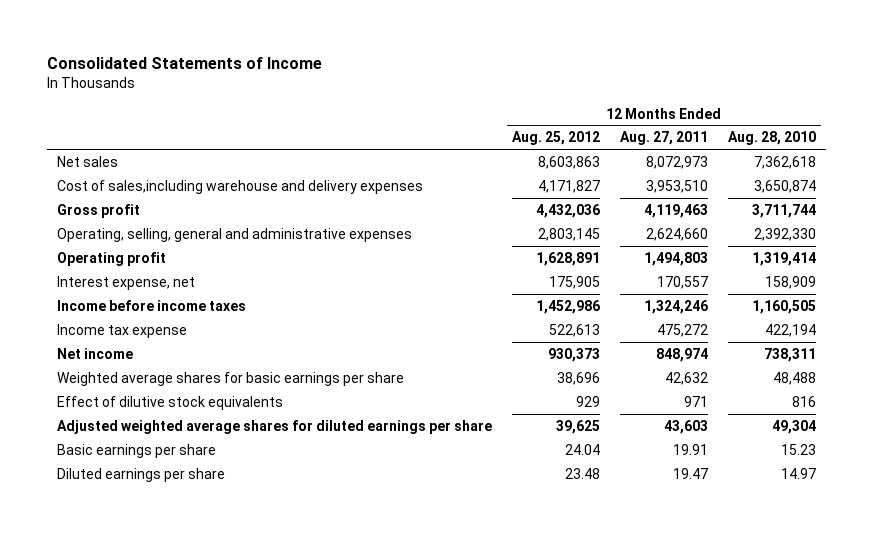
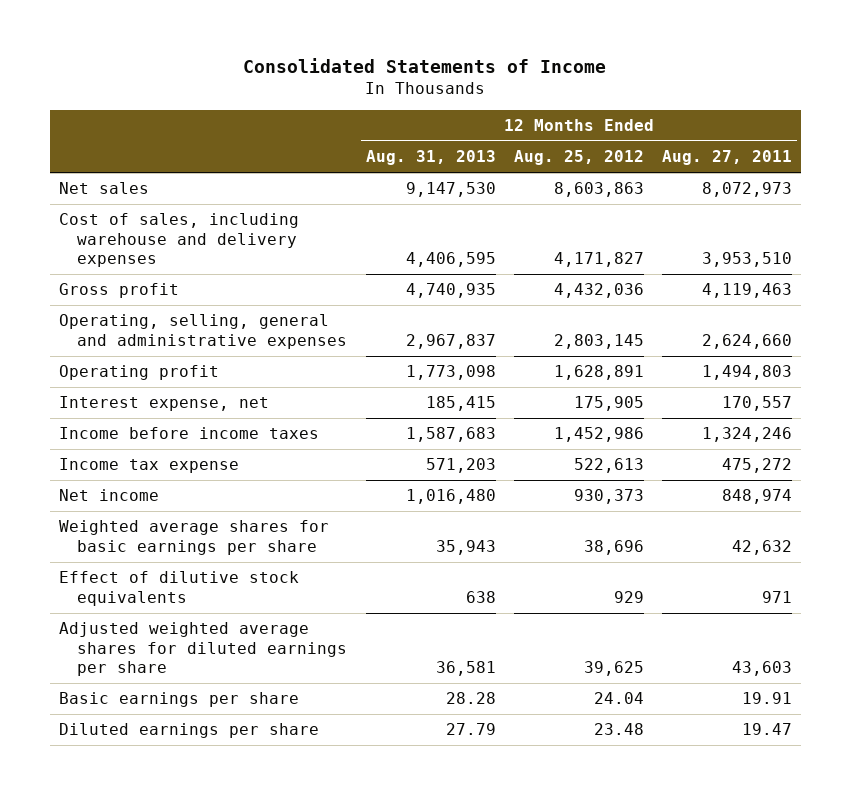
- | 12 Months Ended Aug. 25, 2012 | 12 Months Ended Aug. 27, 2011 | 12 Months Ended Aug. 28, 2010
+ | 12 Months Ended Aug. 31, 2013 | 12 Months Ended Aug. 25, 2012 | 12 Months Ended Aug. 27, 2011
- Cost of sales,including warehouse and delivery expenses | 4,171,827 | 3,953,510 | 3,650,874
+ Cost of sales, including warehouse and delivery expenses | 4,406,595 | 4,171,827 | 3,953,510

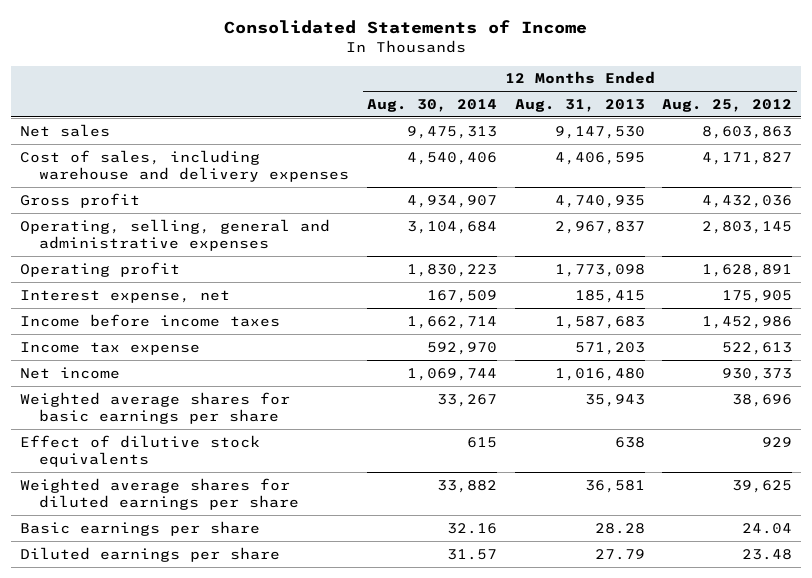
- | 12 Months Ended Aug. 31, 2013 | 12 Months Ended Aug. 25, 2012 | 12 Months Ended Aug. 27, 2011
+ | 12 Months Ended Aug. 30, 2014 | 12 Months Ended Aug. 31, 2013 | 12 Months Ended Aug. 25, 2012
- Adjusted weighted average shares for diluted earnings per share | 36,581 | 39,625 | 43,603
+ Weighted average shares for diluted earnings per share | 33,882 | 36,581 | 39,625

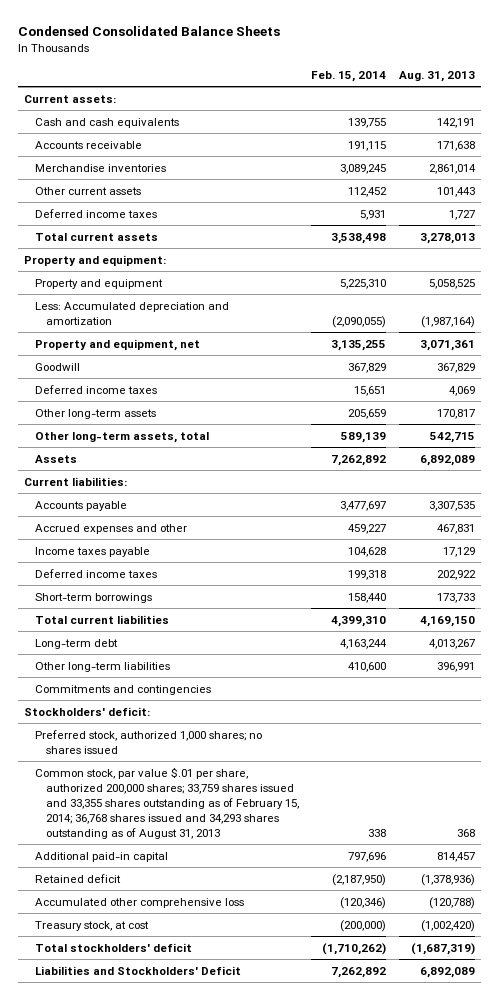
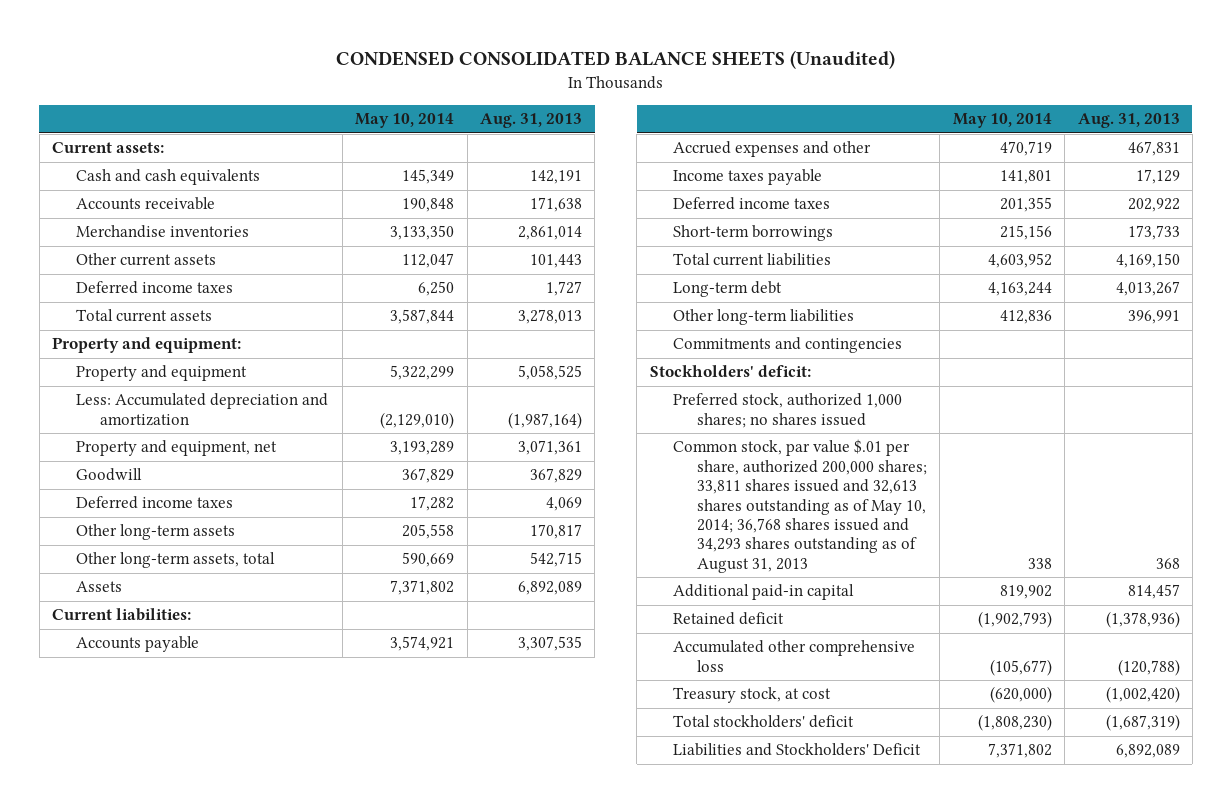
- Condensed Consolidated Balance Sheets
+ CONDENSED CONSOLIDATED BALANCE SHEETS (Unaudited)
- | Feb. 15, 2014 | Aug. 31, 2013
+ | May 10, 2014 | Aug. 31, 2013
- Common stock, par value $.01 per share, authorized 200,000 shares; 33,759 shares issued and 33,355 shares outstanding as of February 15, 2014; 36,768 shares issued and 34,293 shares outstanding as of August 31, 2013 | 338 | 368
+ Common stock, par value $.01 per share, authorized 200,000 shares; 33,811 shares issued and 32,613 shares outstanding as of May 10, 2014; 36,768 shares issued and 34,293 shares outstanding as of August 31, 2013 | 338 | 368

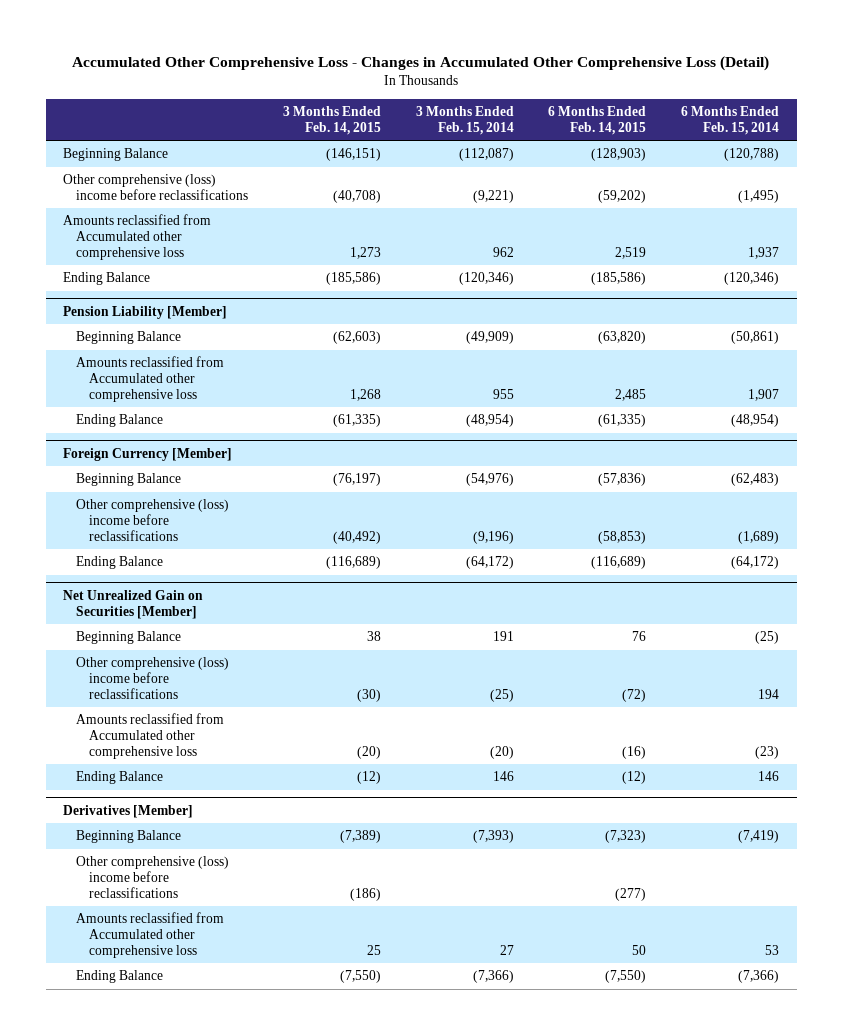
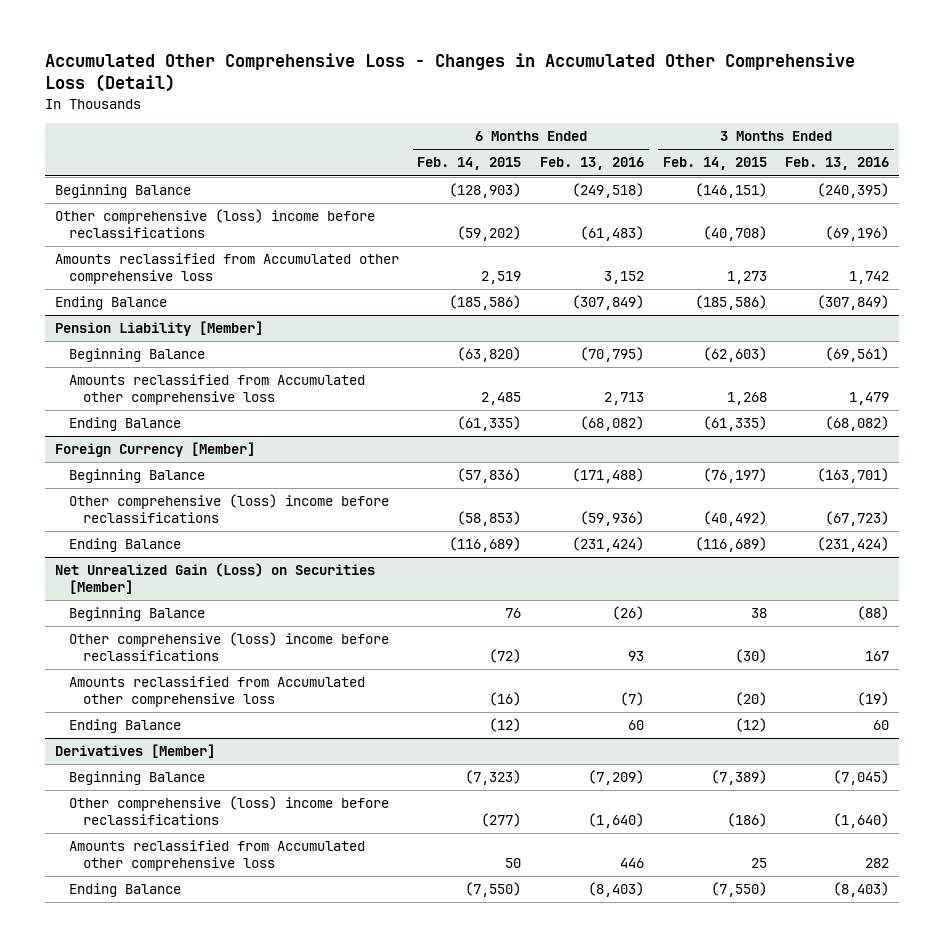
- | 3 Months Ended Feb. 14, 2015 | 3 Months Ended Feb. 15, 2014 | 6 Months Ended Feb. 14, 2015 | 6 Months Ended Feb. 15, 2014
+ | 6 Months Ended Feb. 14, 2015 | 6 Months Ended Feb. 13, 2016 | 3 Months Ended Feb. 14, 2015 | 3 Months Ended Feb. 13, 2016
- Net Unrealized Gain on Securities [Member]
+ Net Unrealized Gain (Loss) on Securities [Member]

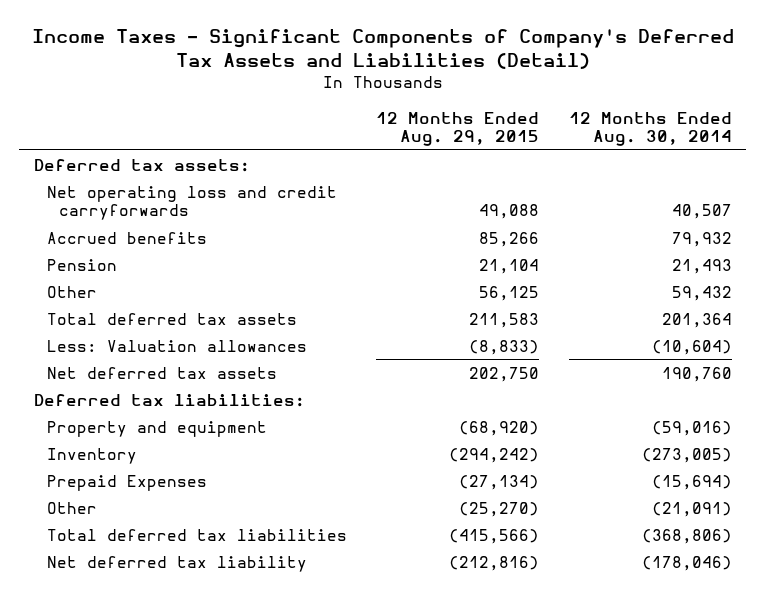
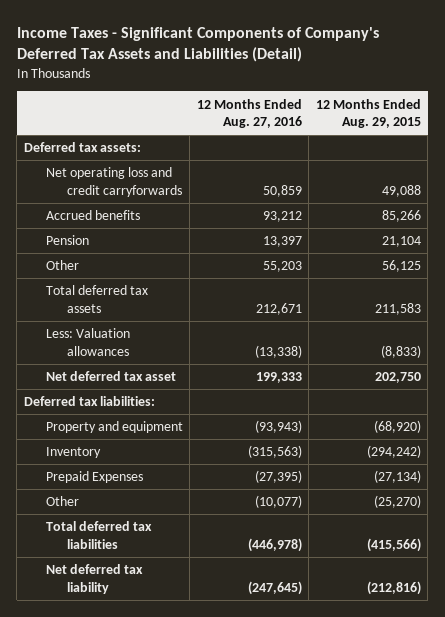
- | 12 Months Ended Aug. 29, 2015 | 12 Months Ended Aug. 30, 2014
+ | 12 Months Ended Aug. 27, 2016 | 12 Months Ended Aug. 29, 2015
- Net deferred tax assets | 202,750 | 190,760
+ Net deferred tax asset | 199,333 | 202,750

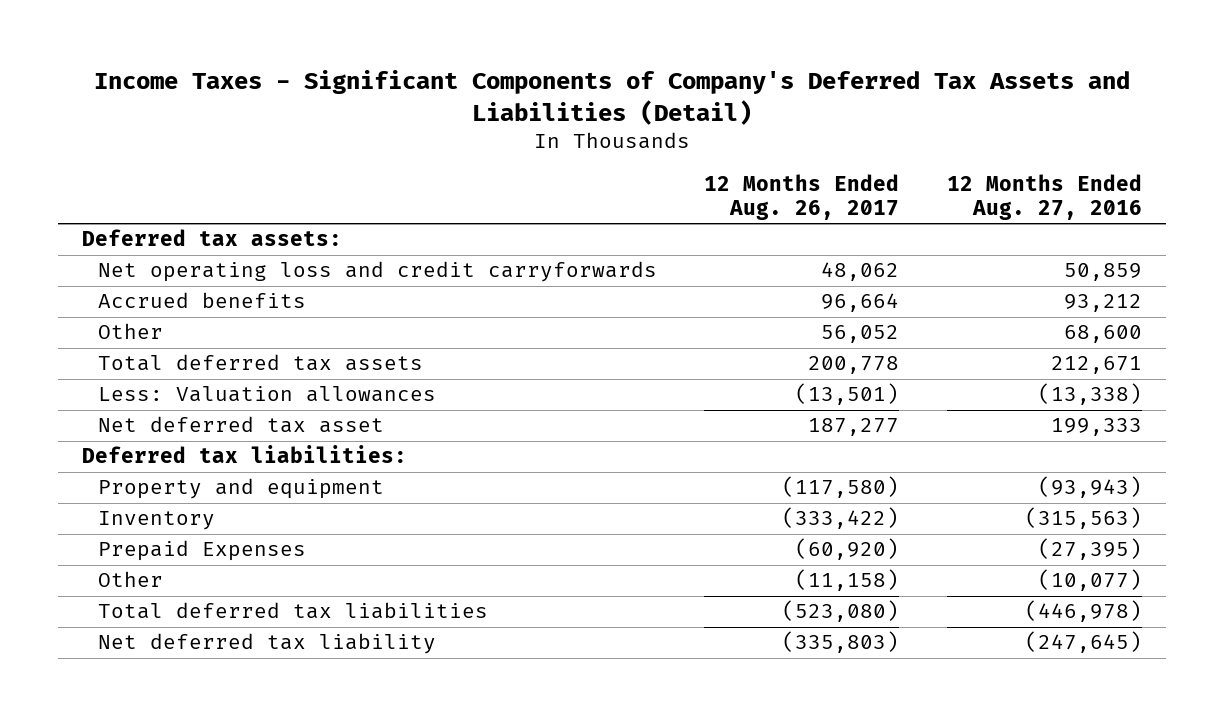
- | 12 Months Ended Aug. 27, 2016 | 12 Months Ended Aug. 29, 2015
+ | 12 Months Ended Aug. 26, 2017 | 12 Months Ended Aug. 27, 2016
- Pension | 13,397 | 21,104
- Other | 55,203 | 56,125
+ Other | 56,052 | 68,600

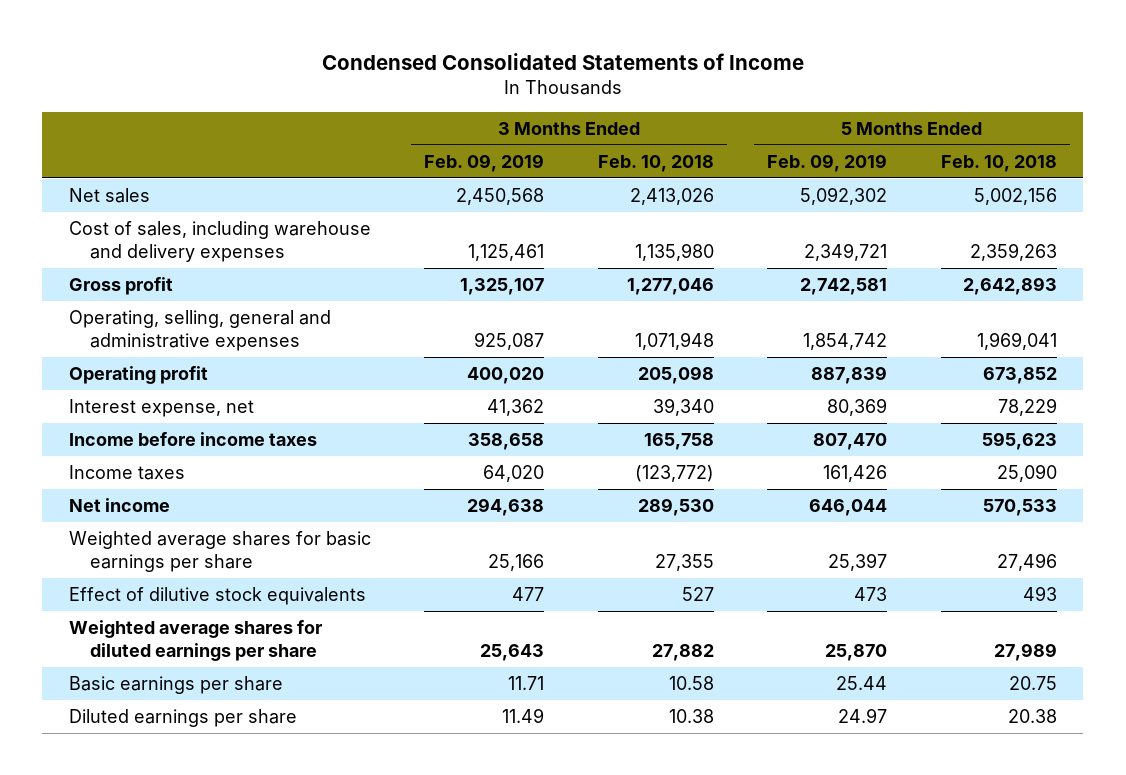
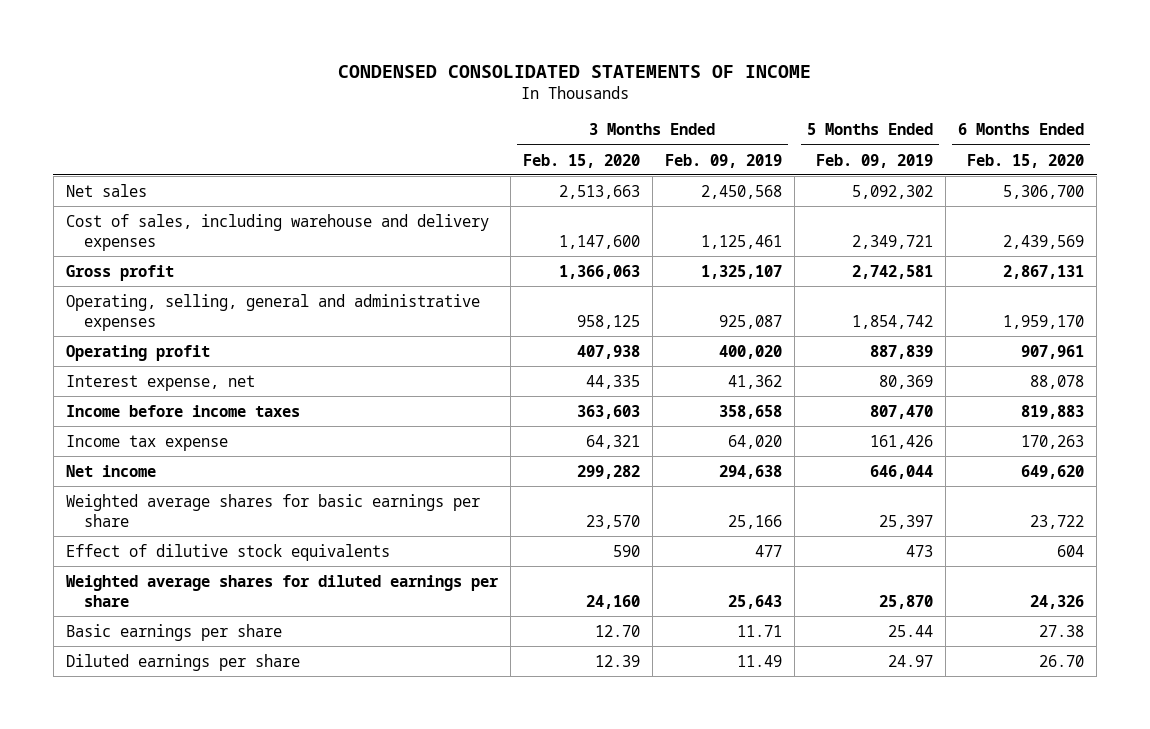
- Condensed Consolidated Statements of Income
+ CONDENSED CONSOLIDATED STATEMENTS OF INCOME
- | 3 Months Ended Feb. 09, 2019 | 3 Months Ended Feb. 10, 2018 | 5 Months Ended Feb. 09, 2019 | 5 Months Ended Feb. 10, 2018
+ | 3 Months Ended Feb. 15, 2020 | 3 Months Ended Feb. 09, 2019 | 5 Months Ended Feb. 09, 2019 | 6 Months Ended Feb. 15, 2020
- Income taxes | 64,020 | (123,772) | 161,426 | 25,090
+ Income tax expense | 64,321 | 64,020 | 161,426 | 170,263

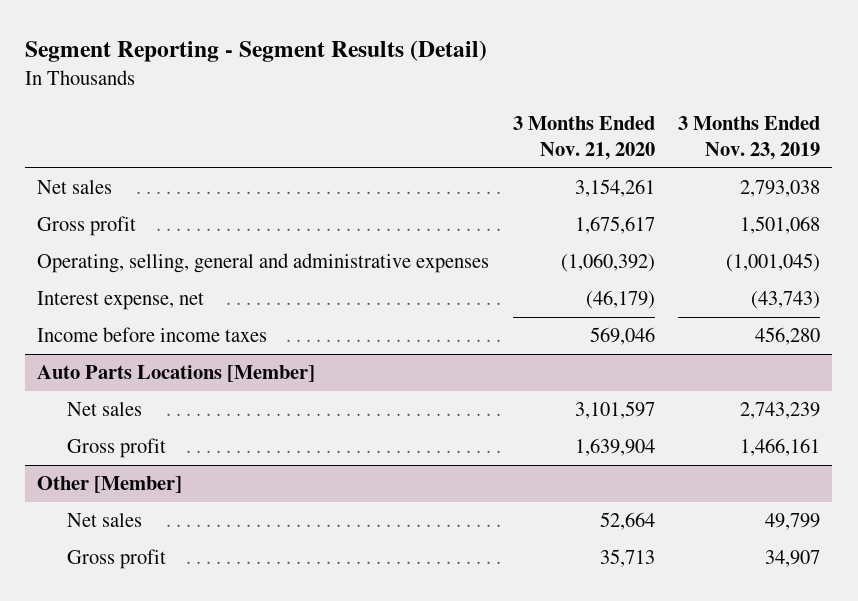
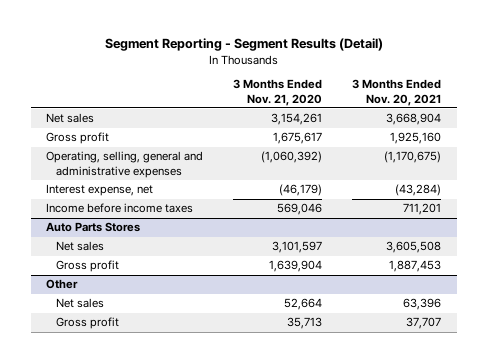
- | 3 Months Ended Nov. 21, 2020 | 3 Months Ended Nov. 23, 2019
+ | 3 Months Ended Nov. 21, 2020 | 3 Months Ended Nov. 20, 2021
- Auto Parts Locations [Member]
+ Auto Parts Stores
- Other [Member]
+ Other

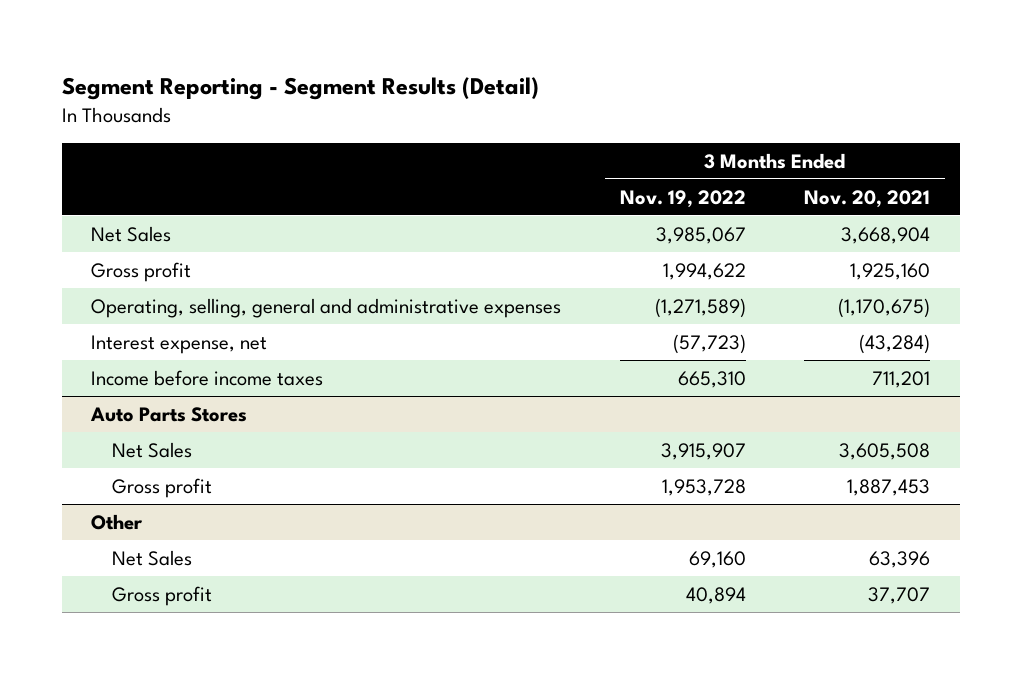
- | 3 Months Ended Nov. 21, 2020 | 3 Months Ended Nov. 20, 2021
+ | 3 Months Ended Nov. 19, 2022 | 3 Months Ended Nov. 20, 2021
- Net sales | 3,154,261 | 3,668,904
+ Net Sales | 3,985,067 | 3,668,904
@ Auto Parts Stores
- Net sales | 3,101,597 | 3,605,508
+ Net Sales | 3,915,907 | 3,605,508
@ Other
- Net sales | 52,664 | 63,396
+ Net Sales | 69,160 | 63,396

